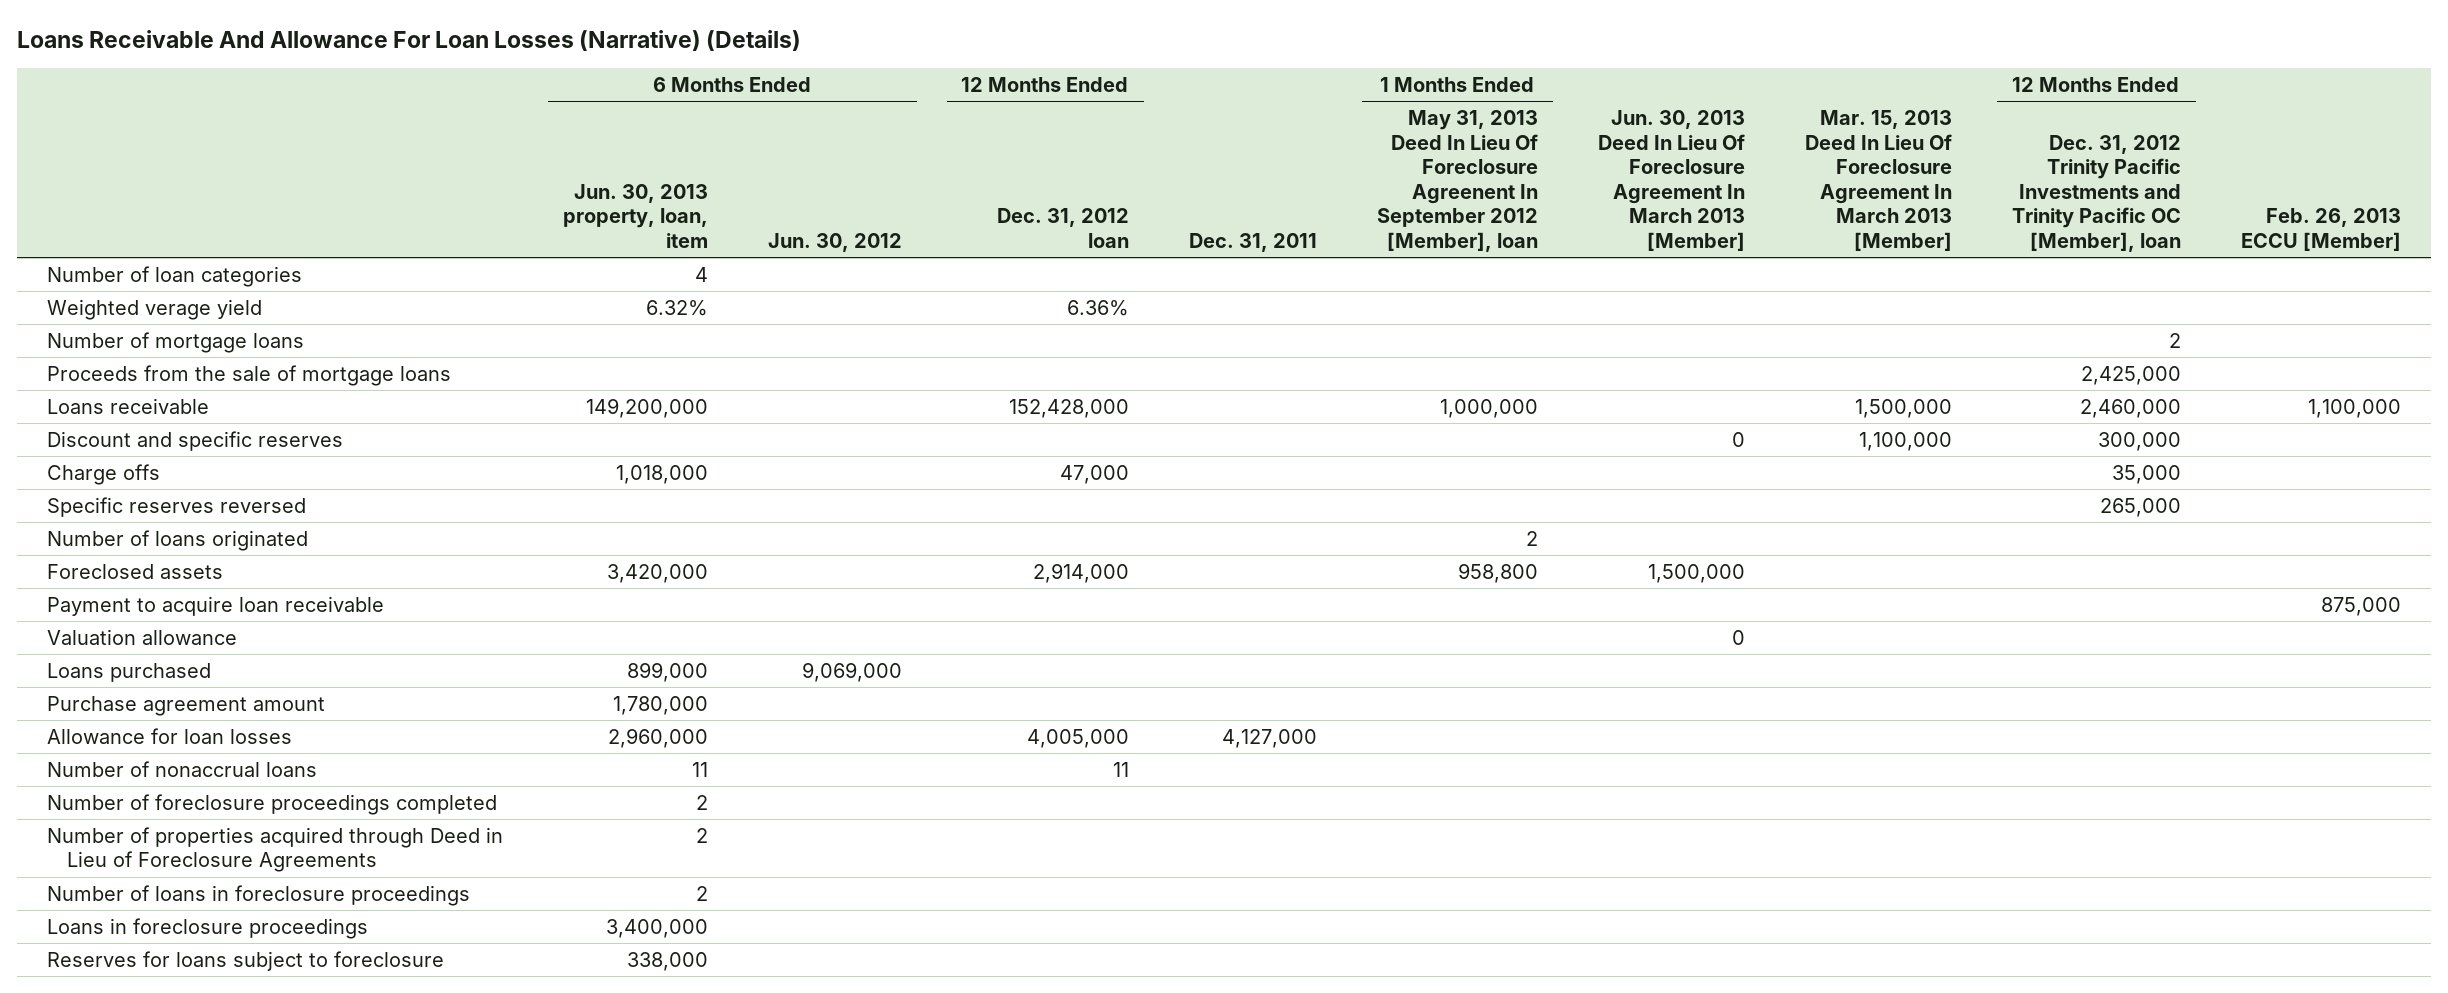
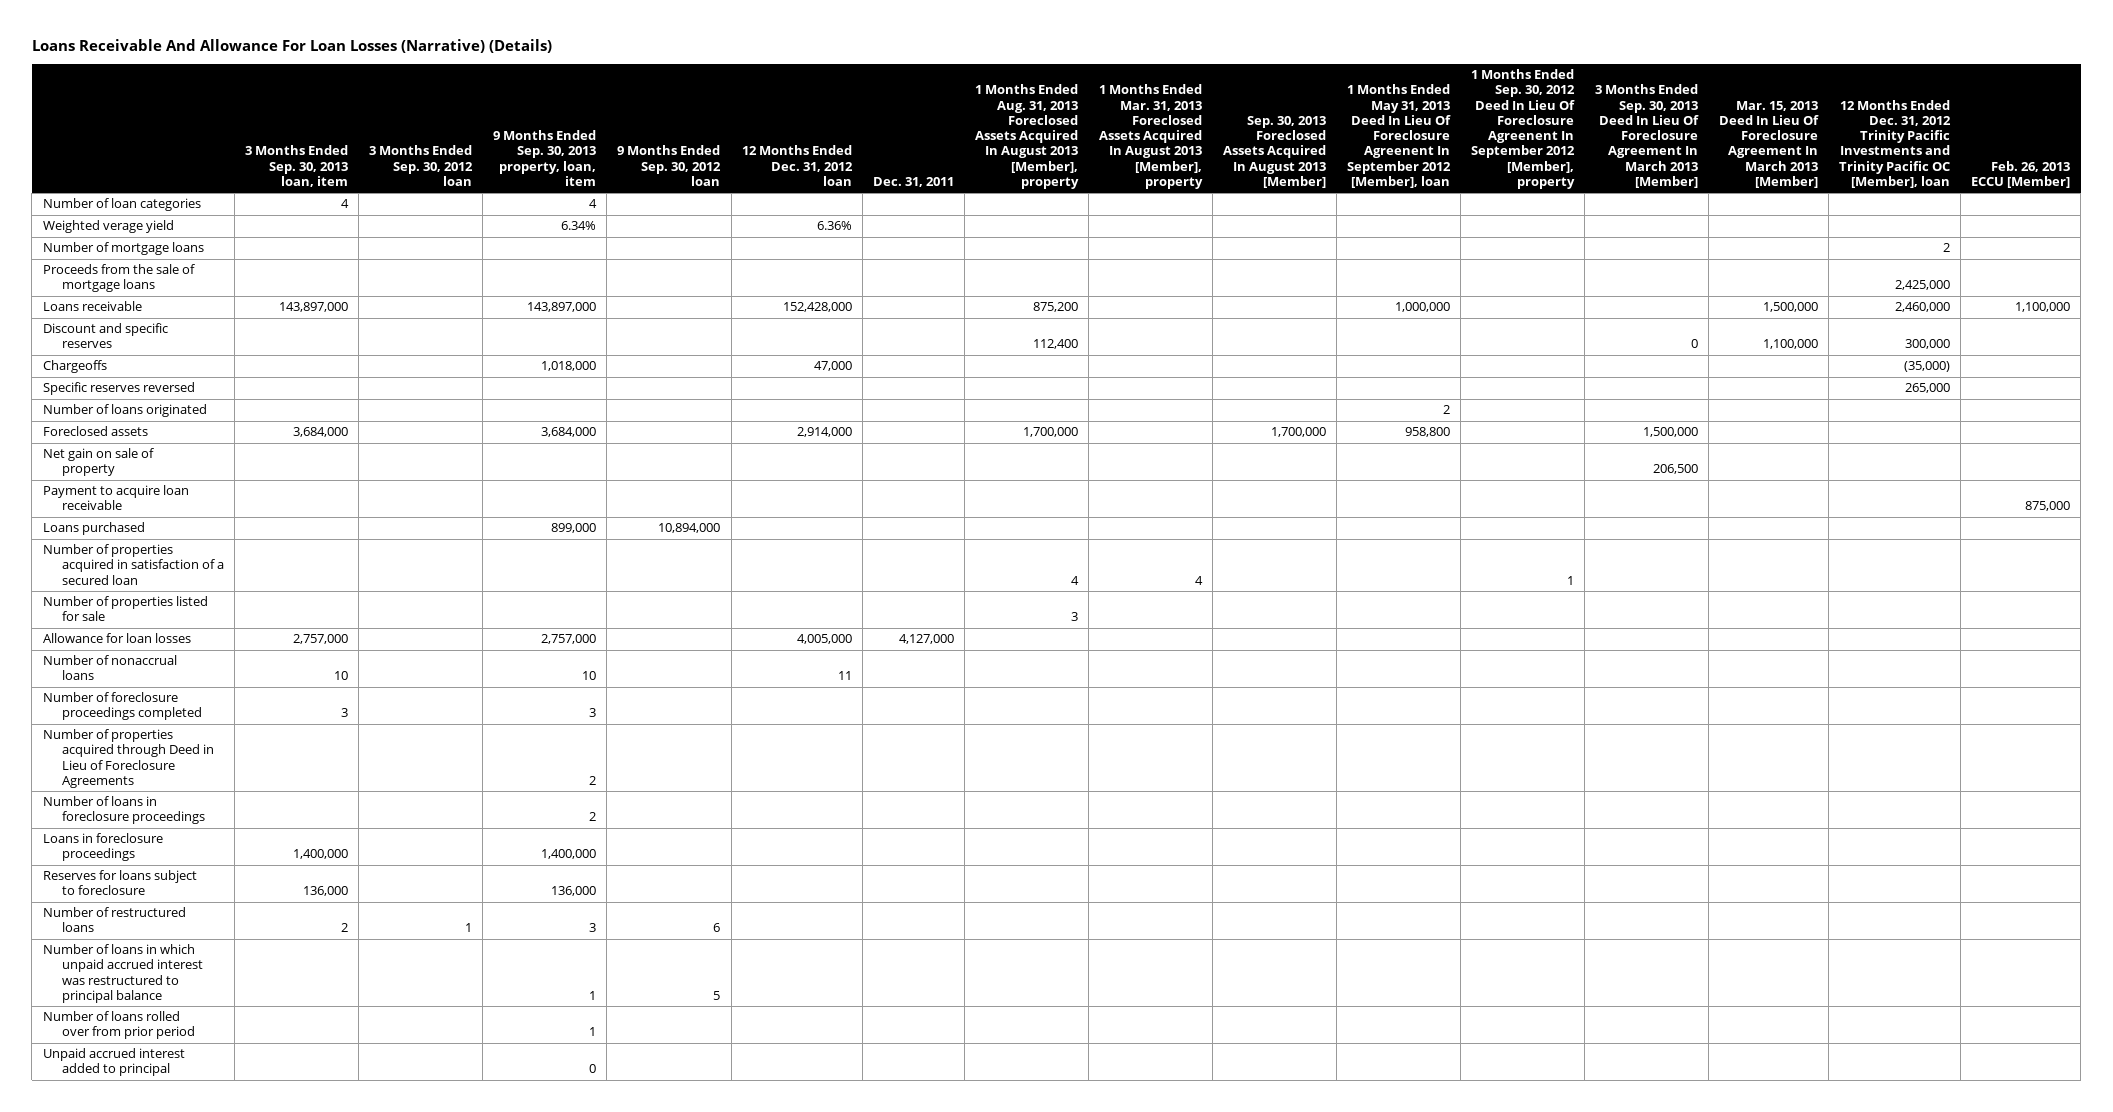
- | 6 Months Ended Jun. 30, 2013 property, loan, item | 6 Months Ended Jun. 30, 2012 | 12 Months Ended Dec. 31, 2012 loan | Dec. 31, 2011 | 1 Months Ended May 31, 2013 Deed In Lieu Of Foreclosure Agreenent In September 2012 [Member], loan | Jun. 30, 2013 Deed In Lieu Of Foreclosure Agreement In March 2013 [Member] | Mar. 15, 2013 Deed In Lieu Of Foreclosure Agreement In March 2013 [Member] | 12 Months Ended Dec. 31, 2012 Trinity Pacific Investments and Trinity Pacific OC [Member], loan | Feb. 26, 2013 ECCU [Member]
+ | 3 Months Ended Sep. 30, 2013 loan, item | 3 Months Ended Sep. 30, 2012 loan | 9 Months Ended Sep. 30, 2013 property, loan, item | 9 Months Ended Sep. 30, 2012 loan | 12 Months Ended Dec. 31, 2012 loan | Dec. 31, 2011 | 1 Months Ended Aug. 31, 2013 Foreclosed Assets Acquired In August 2013 [Member], property | 1 Months Ended Mar. 31, 2013 Foreclosed Assets Acquired In August 2013 [Member], property | Sep. 30, 2013 Foreclosed Assets Acquired In August 2013 [Member] | 1 Months Ended May 31, 2013 Deed In Lieu Of Foreclosure Agreenent In September 2012 [Member], loan | 1 Months Ended Sep. 30, 2012 Deed In Lieu Of Foreclosure Agreenent In September 2012 [Member], property | 3 Months Ended Sep. 30, 2013 Deed In Lieu Of Foreclosure Agreement In March 2013 [Member] | Mar. 15, 2013 Deed In Lieu Of Foreclosure Agreement In March 2013 [Member] | 12 Months Ended Dec. 31, 2012 Trinity Pacific Investments and Trinity Pacific OC [Member], loan | Feb. 26, 2013 ECCU [Member]
- Charge offs | 1,018,000 | | 47,000 | | | | | 35,000 |
+ Chargeoffs | | | 1,018,000 | | 47,000 | | | | | | | | | (35,000) |
+ Net gain on sale of property | | | | | | | | | | | | 206,500 | | |
- Valuation allowance | | | | | | 0 | | |
- Purchase agreement amount | 1,780,000 | | | | | | | |
+ Number of properties acquired in satisfaction of a secured loan | | | | | | | 4 | 4 | | | 1 | | | |
+ Number of properties listed for sale | | | | | | | 3 | | | | | | | |
+ Number of restructured loans | 2 | 1 | 3 | 6 | | | | | | | | | | |
+ Number of loans in which unpaid accrued interest was restructured to principal balance | | | 1 | 5 | | | | | | | | | | |
+ Number of loans rolled over from prior period | | | 1 | | | | | | | | | | | |
+ Unpaid accrued interest added to principal | | | 0 | | | | | | | | | | | |

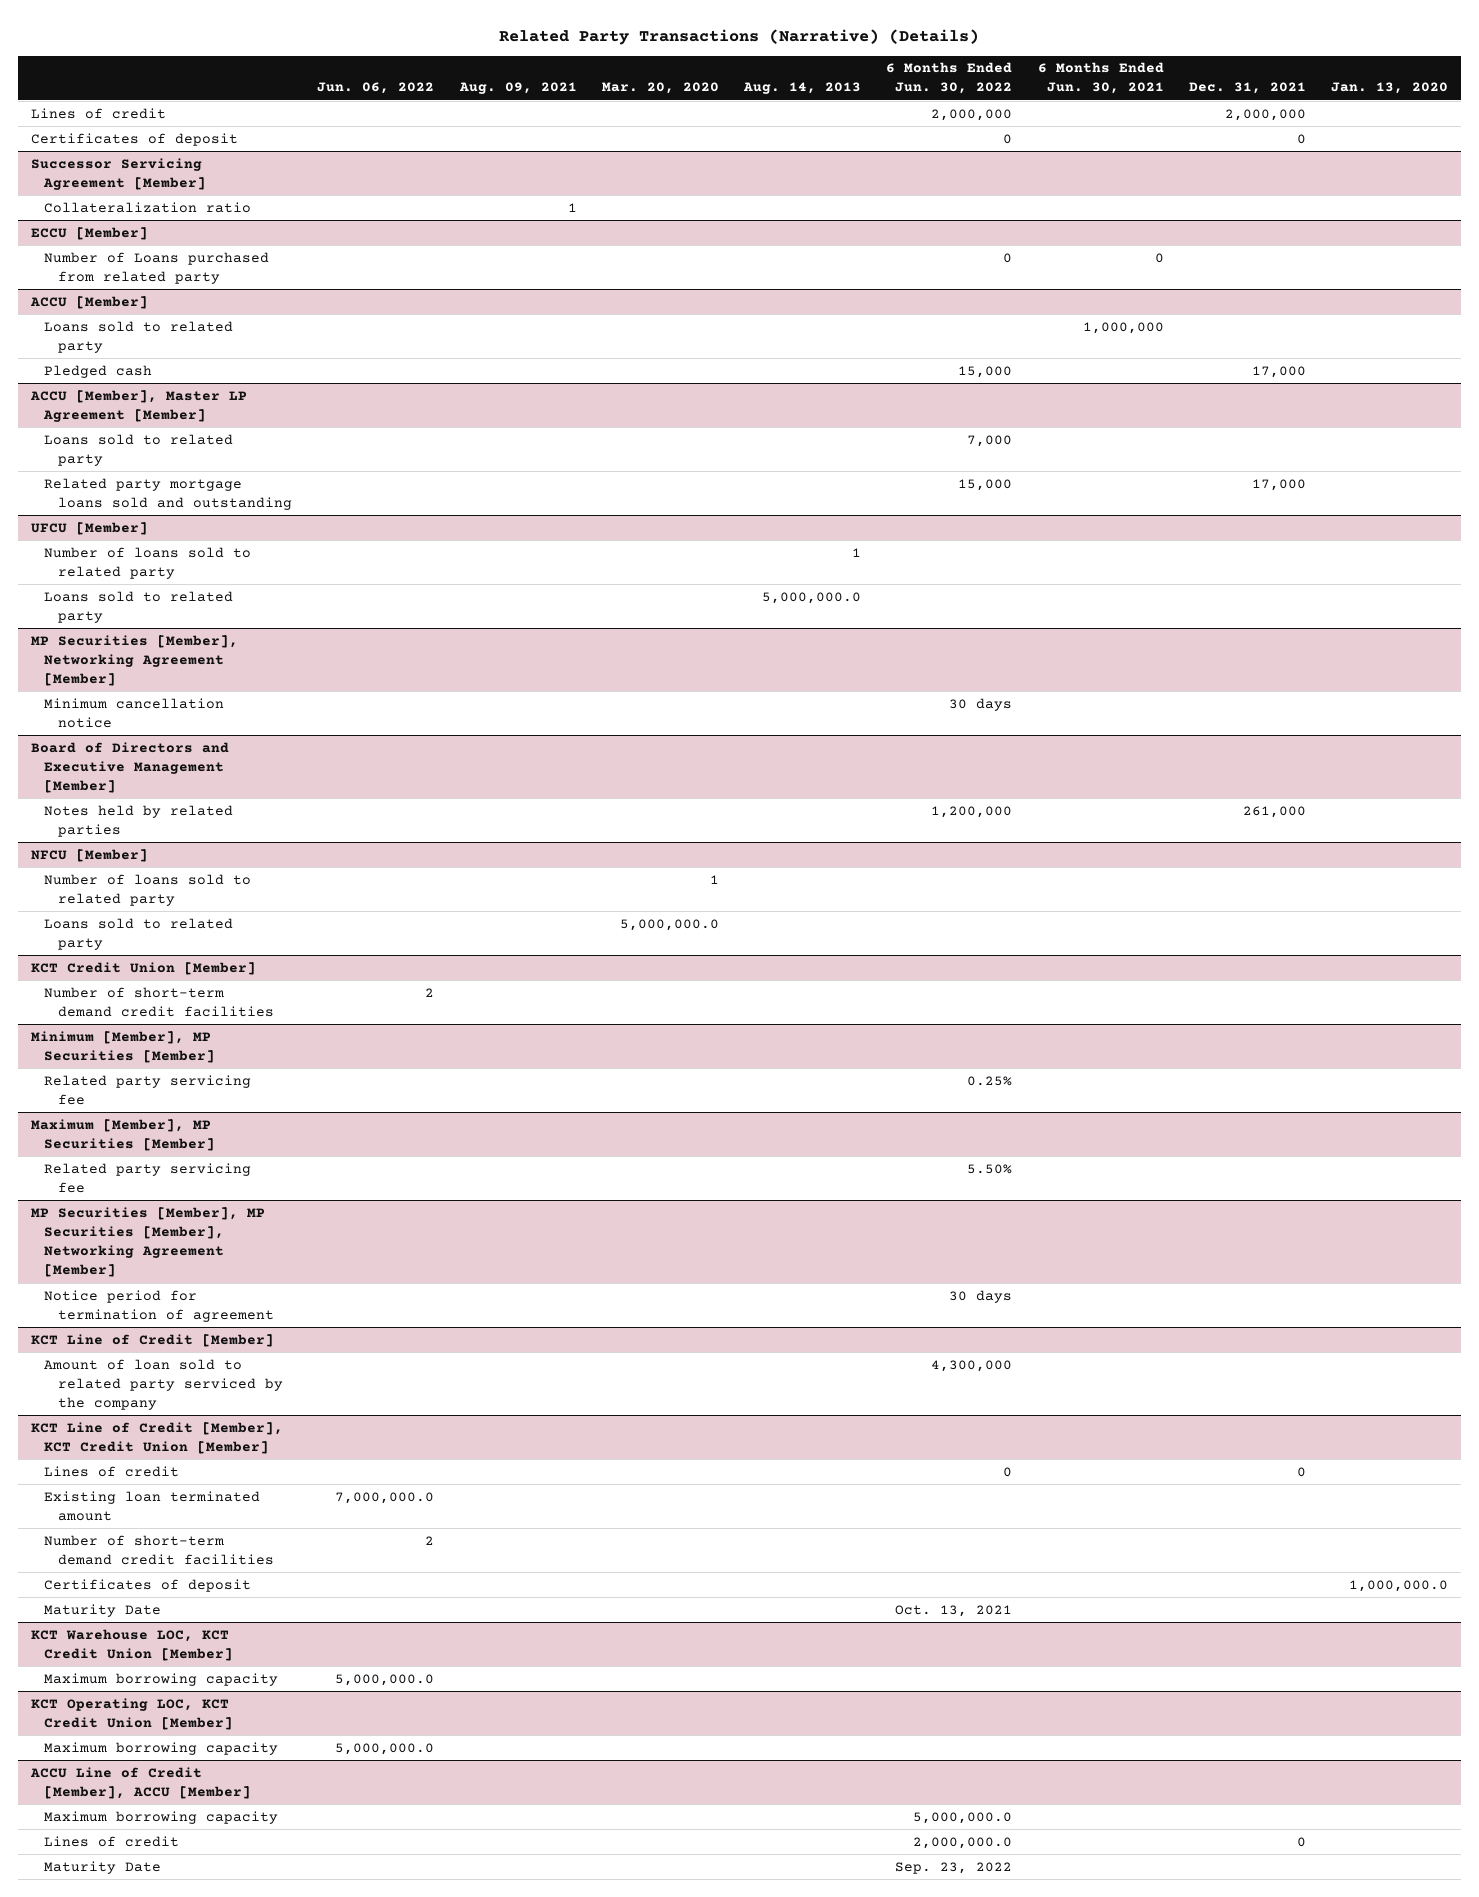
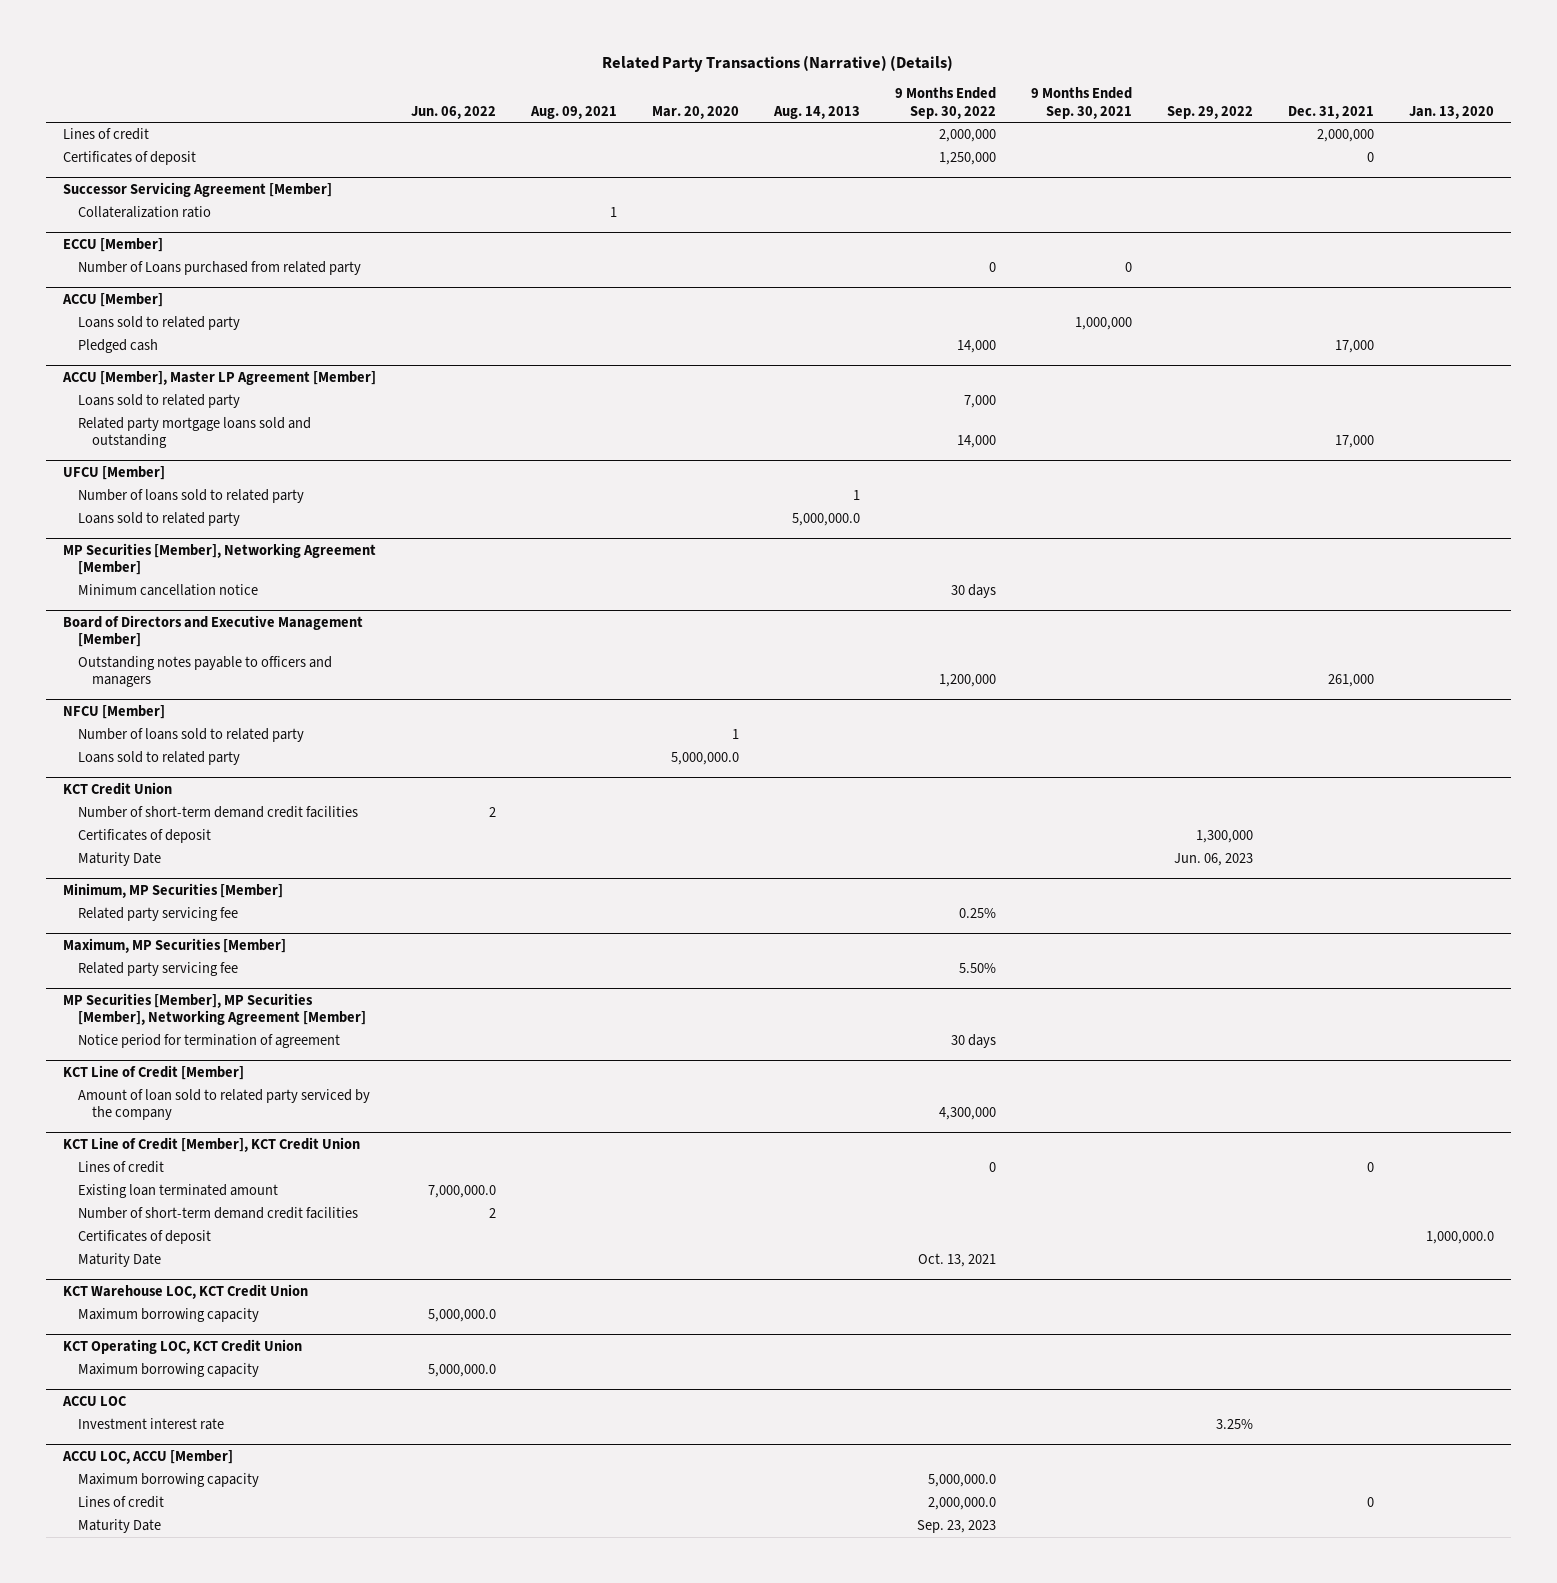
- | Jun. 06, 2022 | Aug. 09, 2021 | Mar. 20, 2020 | Aug. 14, 2013 | 6 Months Ended Jun. 30, 2022 | 6 Months Ended Jun. 30, 2021 | Dec. 31, 2021 | Jan. 13, 2020
+ | Jun. 06, 2022 | Aug. 09, 2021 | Mar. 20, 2020 | Aug. 14, 2013 | 9 Months Ended Sep. 30, 2022 | 9 Months Ended Sep. 30, 2021 | Sep. 29, 2022 | Dec. 31, 2021 | Jan. 13, 2020
@ Board of Directors and Executive Management [Member]
- Notes held by related parties | | | | | 1,200,000 | | 261,000 |
+ Outstanding notes payable to officers and managers | | | | | 1,200,000 | | | 261,000 |
- KCT Credit Union [Member]
+ KCT Credit Union
- Minimum [Member], MP Securities [Member]
+ Certificates of deposit | | | | | | | 1,300,000 | |
+ Maturity Date | | | | | | | Jun. 06, 2023 | |
+ Minimum, MP Securities [Member]
- Maximum [Member], MP Securities [Member]
+ Maximum, MP Securities [Member]
- KCT Line of Credit [Member], KCT Credit Union [Member]
+ KCT Line of Credit [Member], KCT Credit Union
- KCT Warehouse LOC, KCT Credit Union [Member]
+ KCT Warehouse LOC, KCT Credit Union
- KCT Operating LOC, KCT Credit Union [Member]
+ KCT Operating LOC, KCT Credit Union
- ACCU Line of Credit [Member], ACCU [Member]
- Maximum borrowing capacity | | | | | 5,000,000.0 | | |
- Lines of credit | | | | | 2,000,000.0 | | 0 |
- Maturity Date | | | | | Sep. 23, 2022 | | |
+ ACCU LOC
+ Investment interest rate | | | | | | | 3.25% | |
+ ACCU LOC, ACCU [Member]
+ Maximum borrowing capacity | | | | | 5,000,000.0 | | | |
+ Lines of credit | | | | | 2,000,000.0 | | | 0 |
+ Maturity Date | | | | | Sep. 23, 2023 | | | |

